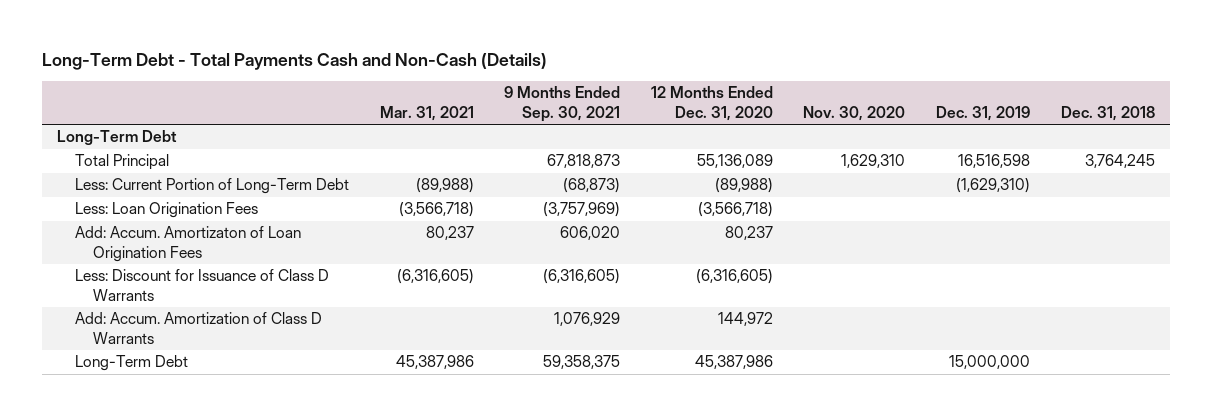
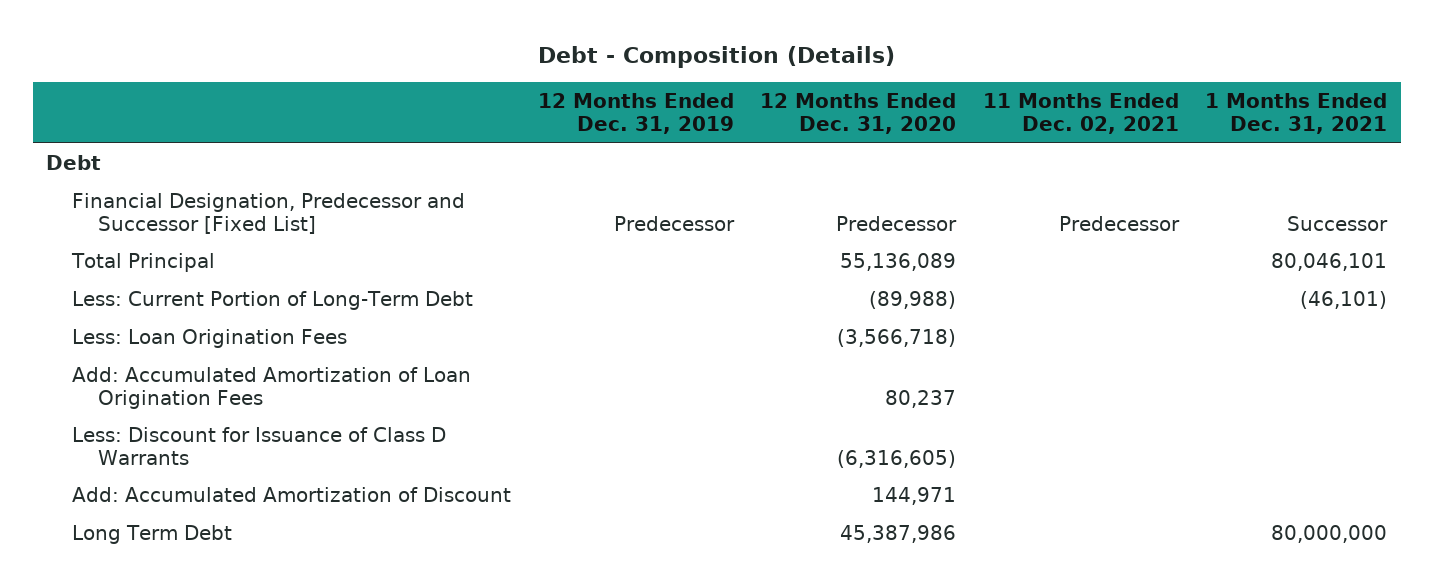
- Long-Term Debt - Total Payments Cash and Non-Cash (Details)
+ Debt - Composition (Details)
- | Mar. 31, 2021 | 9 Months Ended Sep. 30, 2021 | 12 Months Ended Dec. 31, 2020 | Nov. 30, 2020 | Dec. 31, 2019 | Dec. 31, 2018
+ | 12 Months Ended Dec. 31, 2019 | 12 Months Ended Dec. 31, 2020 | 11 Months Ended Dec. 02, 2021 | 1 Months Ended Dec. 31, 2021
- Long-Term Debt
+ Debt
+ Financial Designation, Predecessor and Successor [Fixed List] | Predecessor | Predecessor | Predecessor | Successor
- Add: Accum. Amortizaton of Loan Origination Fees | 80,237 | 606,020 | 80,237 | | |
+ Add: Accumulated Amortization of Loan Origination Fees | | 80,237 | |
- Add: Accum. Amortization of Class D Warrants | | 1,076,929 | 144,972 | | |
- Long-Term Debt | 45,387,986 | 59,358,375 | 45,387,986 | | 15,000,000 |
+ Add: Accumulated Amortization of Discount | | 144,971 | |
+ Long Term Debt | | 45,387,986 | | 80,000,000

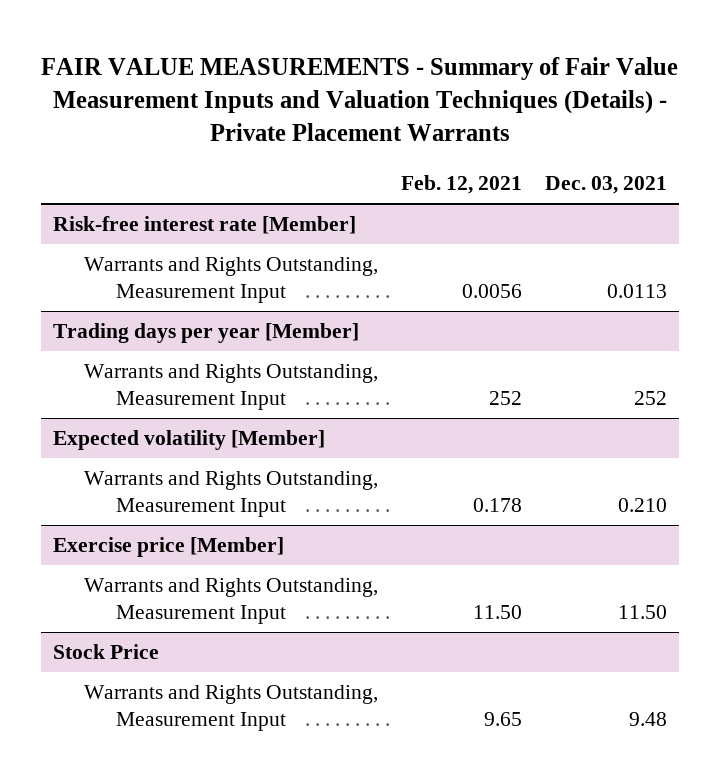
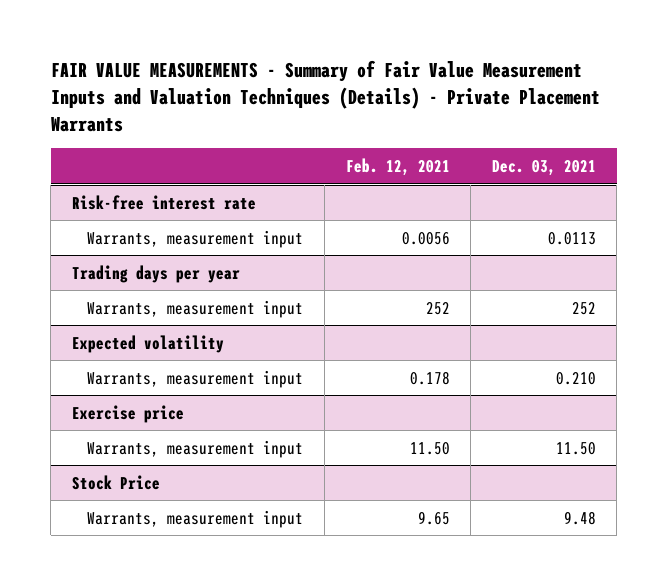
- Risk-free interest rate [Member]
- Warrants and Rights Outstanding, Measurement Input | 0.0056 | 0.0113
- Trading days per year [Member]
- Warrants and Rights Outstanding, Measurement Input | 252 | 252
- Expected volatility [Member]
- Warrants and Rights Outstanding, Measurement Input | 0.178 | 0.210
- Exercise price [Member]
- Warrants and Rights Outstanding, Measurement Input | 11.50 | 11.50
+ Risk-free interest rate
+ Warrants, measurement input | 0.0056 | 0.0113
+ Trading days per year
+ Warrants, measurement input | 252 | 252
+ Expected volatility
+ Warrants, measurement input | 0.178 | 0.210
+ Exercise price
+ Warrants, measurement input | 11.50 | 11.50
@ Stock Price
- Warrants and Rights Outstanding, Measurement Input | 9.65 | 9.48
+ Warrants, measurement input | 9.65 | 9.48

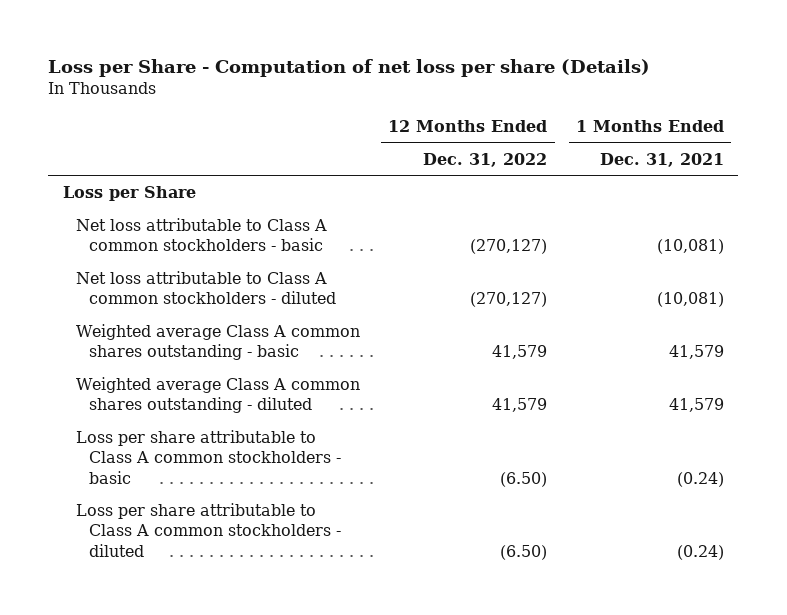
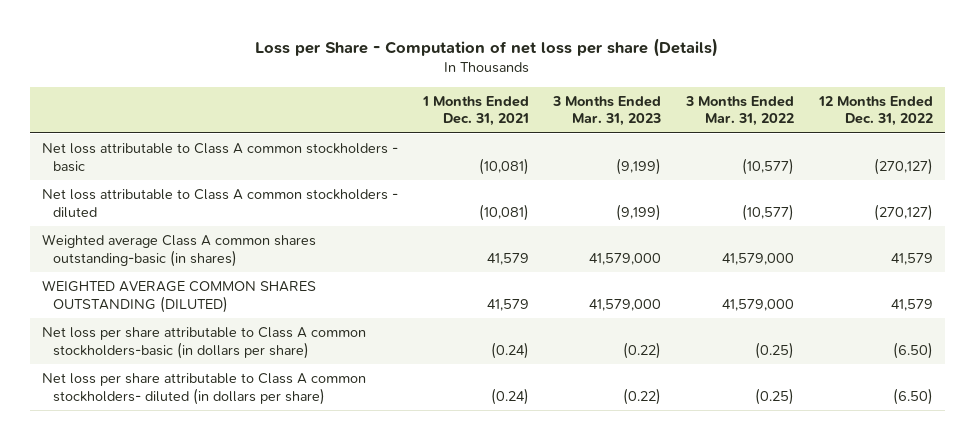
- | 12 Months Ended Dec. 31, 2022 | 1 Months Ended Dec. 31, 2021
+ | 1 Months Ended Dec. 31, 2021 | 3 Months Ended Mar. 31, 2023 | 3 Months Ended Mar. 31, 2022 | 12 Months Ended Dec. 31, 2022
- Loss per Share
- Weighted average Class A common shares outstanding - basic | 41,579 | 41,579
- Weighted average Class A common shares outstanding - diluted | 41,579 | 41,579
- Loss per share attributable to Class A common stockholders - basic | (6.50) | (0.24)
- Loss per share attributable to Class A common stockholders - diluted | (6.50) | (0.24)
+ Weighted average Class A common shares outstanding-basic (in shares) | 41,579 | 41,579,000 | 41,579,000 | 41,579
+ WEIGHTED AVERAGE COMMON SHARES OUTSTANDING (DILUTED) | 41,579 | 41,579,000 | 41,579,000 | 41,579
+ Net loss per share attributable to Class A common stockholders-basic (in dollars per share) | (0.24) | (0.22) | (0.25) | (6.50)
+ Net loss per share attributable to Class A common stockholders- diluted (in dollars per share) | (0.24) | (0.22) | (0.25) | (6.50)

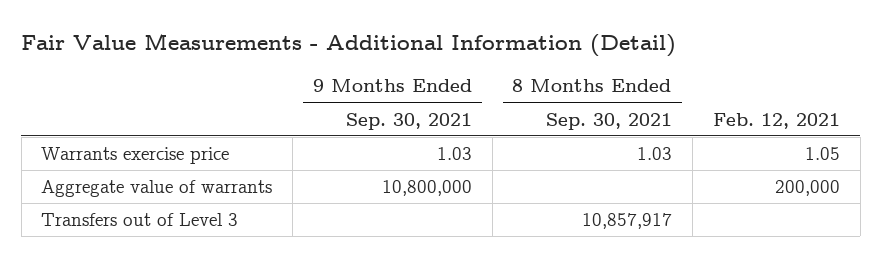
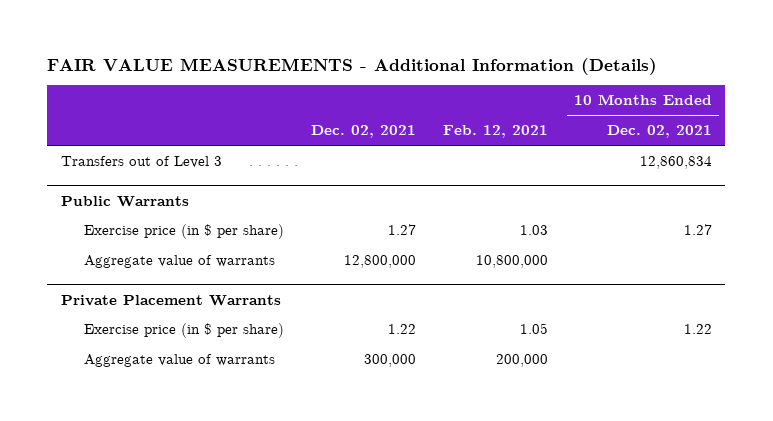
- Fair Value Measurements - Additional Information (Detail)
+ FAIR VALUE MEASUREMENTS - Additional Information (Details)
- | 9 Months Ended Sep. 30, 2021 | 8 Months Ended Sep. 30, 2021 | Feb. 12, 2021
+ | Dec. 02, 2021 | Feb. 12, 2021 | 10 Months Ended Dec. 02, 2021
- Warrants exercise price | 1.03 | 1.03 | 1.05
- Aggregate value of warrants | 10,800,000 | | 200,000
+ Public Warrants
+ Exercise price (in $ per share) | 1.27 | 1.03 | 1.27
+ Aggregate value of warrants | 12,800,000 | 10,800,000 |
+ Private Placement Warrants
+ Exercise price (in $ per share) | 1.22 | 1.05 | 1.22
+ Aggregate value of warrants | 300,000 | 200,000 |

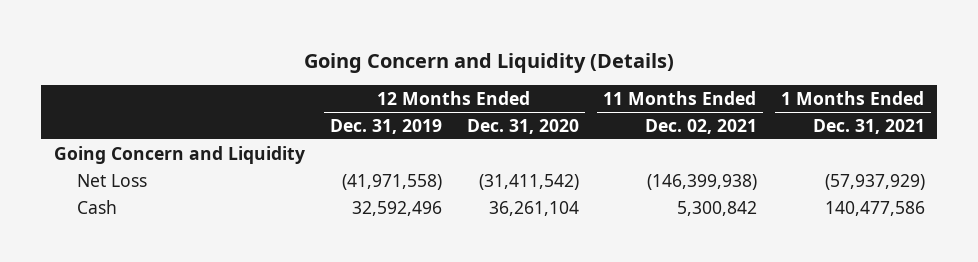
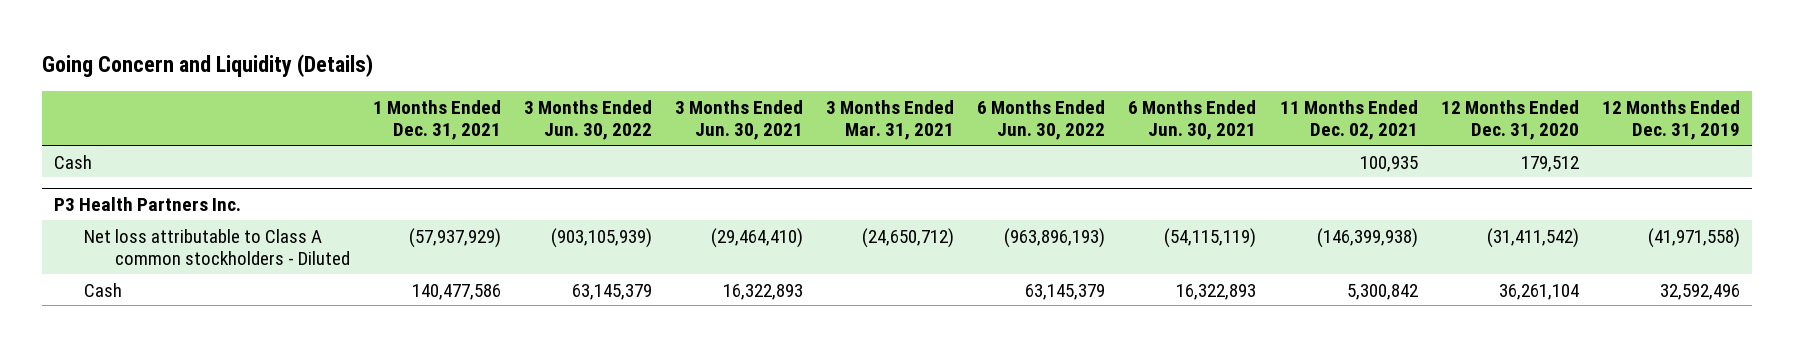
- | 12 Months Ended Dec. 31, 2019 | 12 Months Ended Dec. 31, 2020 | 11 Months Ended Dec. 02, 2021 | 1 Months Ended Dec. 31, 2021
+ | 1 Months Ended Dec. 31, 2021 | 3 Months Ended Jun. 30, 2022 | 3 Months Ended Jun. 30, 2021 | 3 Months Ended Mar. 31, 2021 | 6 Months Ended Jun. 30, 2022 | 6 Months Ended Jun. 30, 2021 | 11 Months Ended Dec. 02, 2021 | 12 Months Ended Dec. 31, 2020 | 12 Months Ended Dec. 31, 2019
- Going Concern and Liquidity
- Net Loss | (41,971,558) | (31,411,542) | (146,399,938) | (57,937,929)
+ Cash | | | | | | | 100,935 | 179,512 |
+ P3 Health Partners Inc.
+ Net loss attributable to Class A common stockholders - Diluted | (57,937,929) | (903,105,939) | (29,464,410) | (24,650,712) | (963,896,193) | (54,115,119) | (146,399,938) | (31,411,542) | (41,971,558)

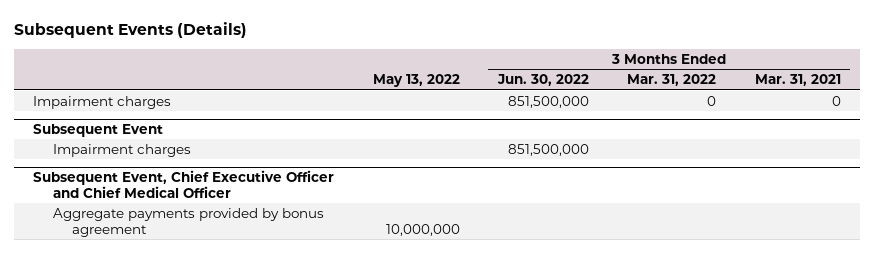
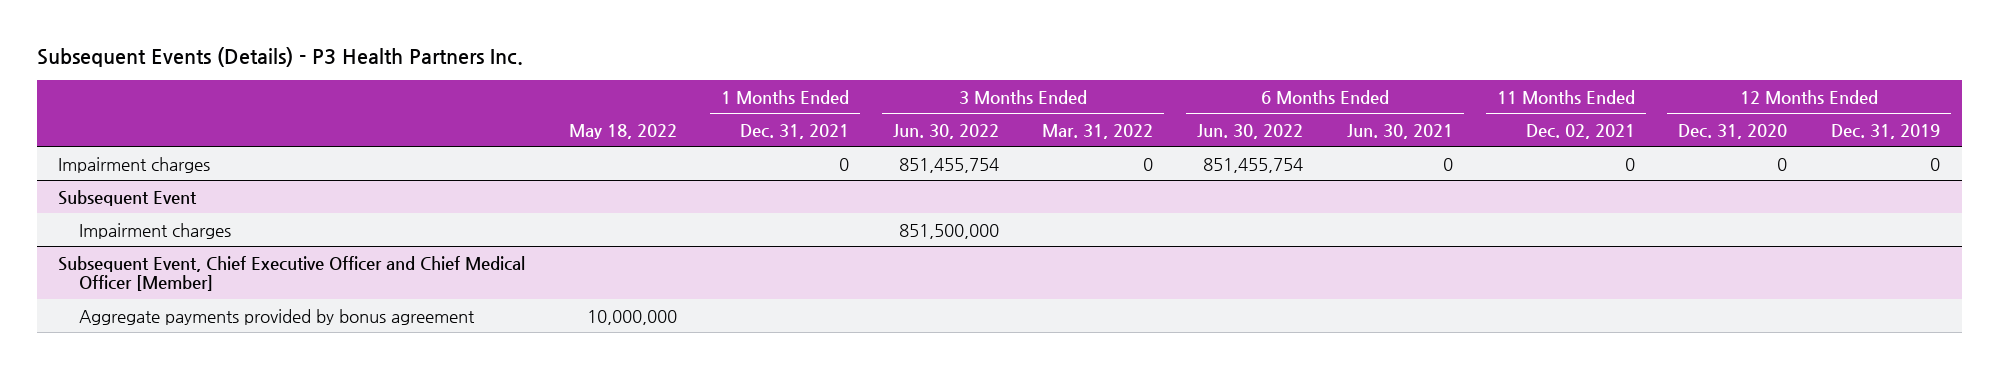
- Subsequent Events (Details)
+ Subsequent Events (Details) - P3 Health Partners Inc.
- | May 13, 2022 | 3 Months Ended Jun. 30, 2022 | 3 Months Ended Mar. 31, 2022 | 3 Months Ended Mar. 31, 2021
+ | May 18, 2022 | 1 Months Ended Dec. 31, 2021 | 3 Months Ended Jun. 30, 2022 | 3 Months Ended Mar. 31, 2022 | 6 Months Ended Jun. 30, 2022 | 6 Months Ended Jun. 30, 2021 | 11 Months Ended Dec. 02, 2021 | 12 Months Ended Dec. 31, 2020 | 12 Months Ended Dec. 31, 2019
- Impairment charges | | 851,500,000 | 0 | 0
+ Impairment charges | | 0 | 851,455,754 | 0 | 851,455,754 | 0 | 0 | 0 | 0
- Subsequent Event, Chief Executive Officer and Chief Medical Officer
+ Subsequent Event, Chief Executive Officer and Chief Medical Officer [Member]

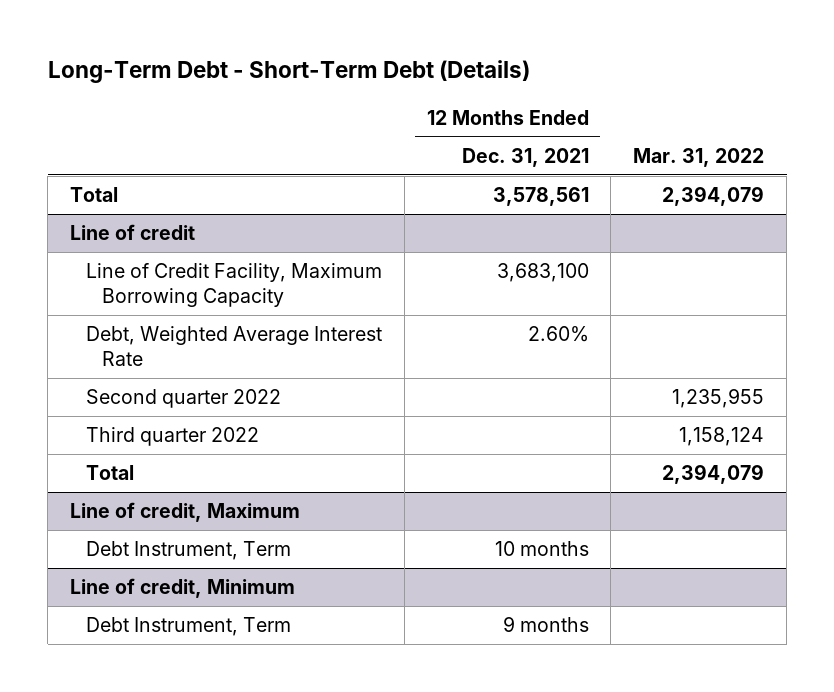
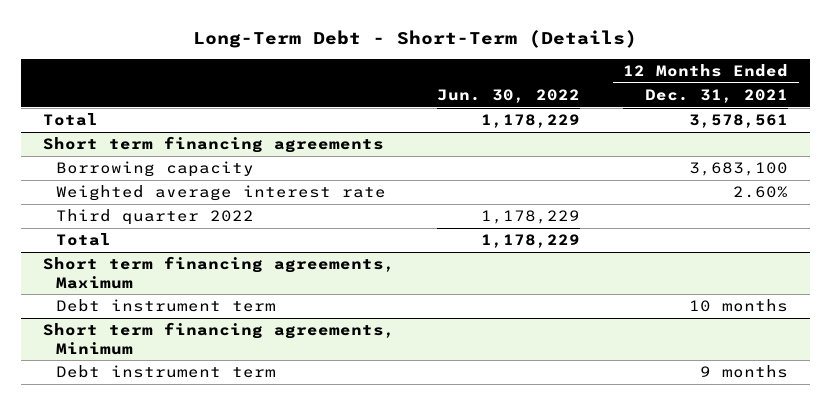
- Long-Term Debt - Short-Term Debt (Details)
+ Long-Term Debt - Short-Term (Details)
- | 12 Months Ended Dec. 31, 2021 | Mar. 31, 2022
+ | Jun. 30, 2022 | 12 Months Ended Dec. 31, 2021
- Line of credit
- Line of Credit Facility, Maximum Borrowing Capacity | 3,683,100 |
- Debt, Weighted Average Interest Rate | 2.60% |
- Second quarter 2022 | | 1,235,955
+ Short term financing agreements
+ Borrowing capacity | | 3,683,100
+ Weighted average interest rate | | 2.60%
- Line of credit, Maximum
- Debt Instrument, Term | 10 months |
- Line of credit, Minimum
- Debt Instrument, Term | 9 months |
+ Short term financing agreements, Maximum
+ Debt instrument term | | 10 months
+ Short term financing agreements, Minimum
+ Debt instrument term | | 9 months

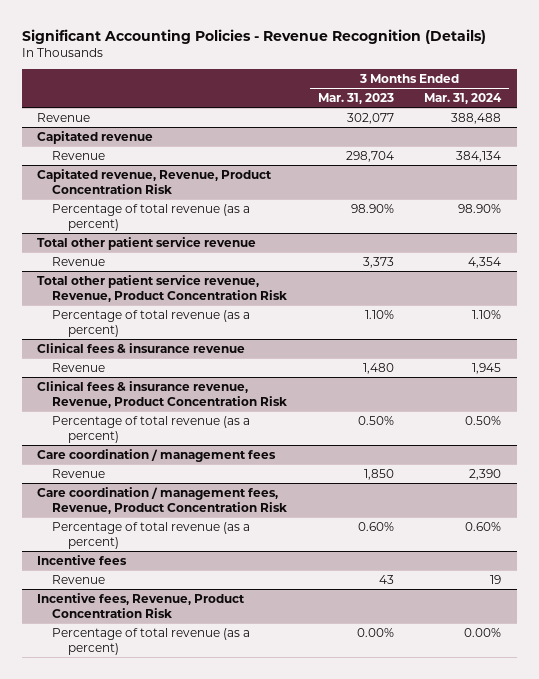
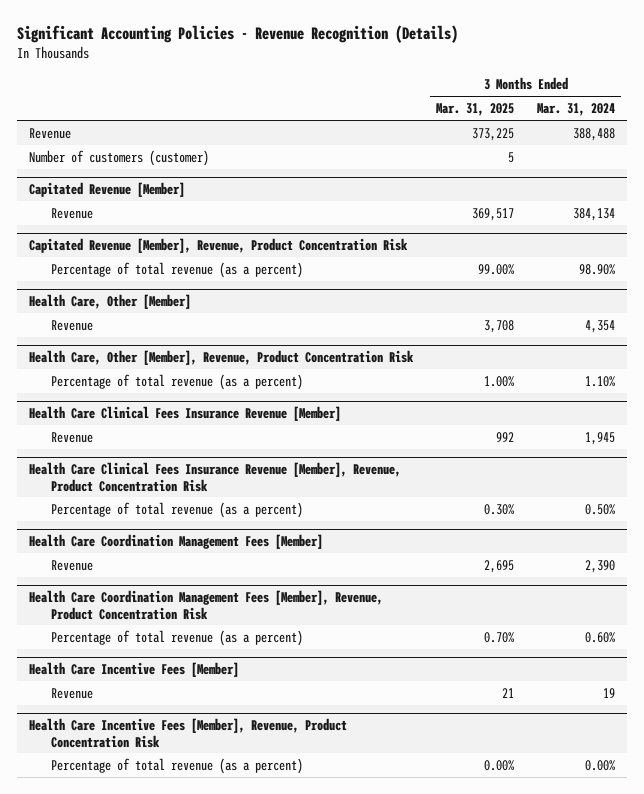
- | 3 Months Ended Mar. 31, 2023 | 3 Months Ended Mar. 31, 2024
+ | 3 Months Ended Mar. 31, 2025 | 3 Months Ended Mar. 31, 2024
- Capitated revenue
+ Number of customers (customer) | 5 |
+ Capitated Revenue [Member]
- Capitated revenue, Revenue, Product Concentration Risk
+ Capitated Revenue [Member], Revenue, Product Concentration Risk
- Total other patient service revenue
+ Health Care, Other [Member]
- Total other patient service revenue, Revenue, Product Concentration Risk
+ Health Care, Other [Member], Revenue, Product Concentration Risk
- Clinical fees & insurance revenue
+ Health Care Clinical Fees Insurance Revenue [Member]
- Clinical fees & insurance revenue, Revenue, Product Concentration Risk
+ Health Care Clinical Fees Insurance Revenue [Member], Revenue, Product Concentration Risk
- Care coordination / management fees
+ Health Care Coordination Management Fees [Member]
- Care coordination / management fees, Revenue, Product Concentration Risk
+ Health Care Coordination Management Fees [Member], Revenue, Product Concentration Risk
- Incentive fees
+ Health Care Incentive Fees [Member]
- Incentive fees, Revenue, Product Concentration Risk
+ Health Care Incentive Fees [Member], Revenue, Product Concentration Risk

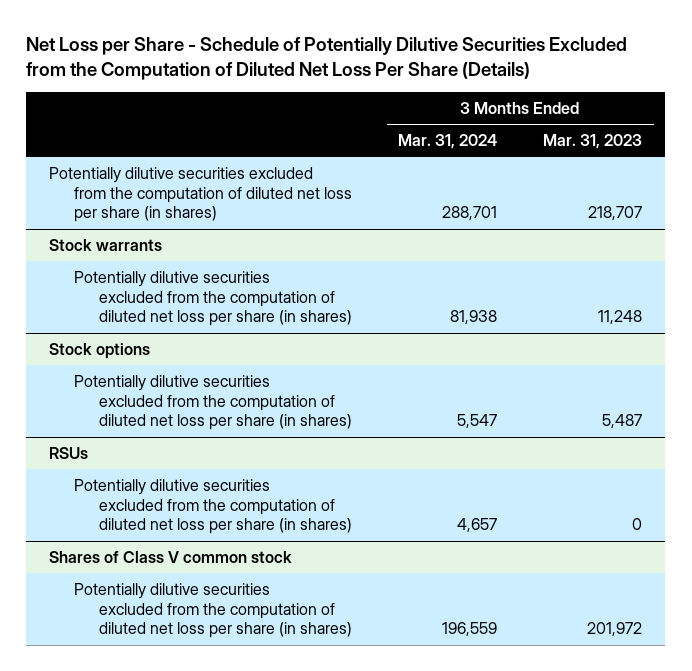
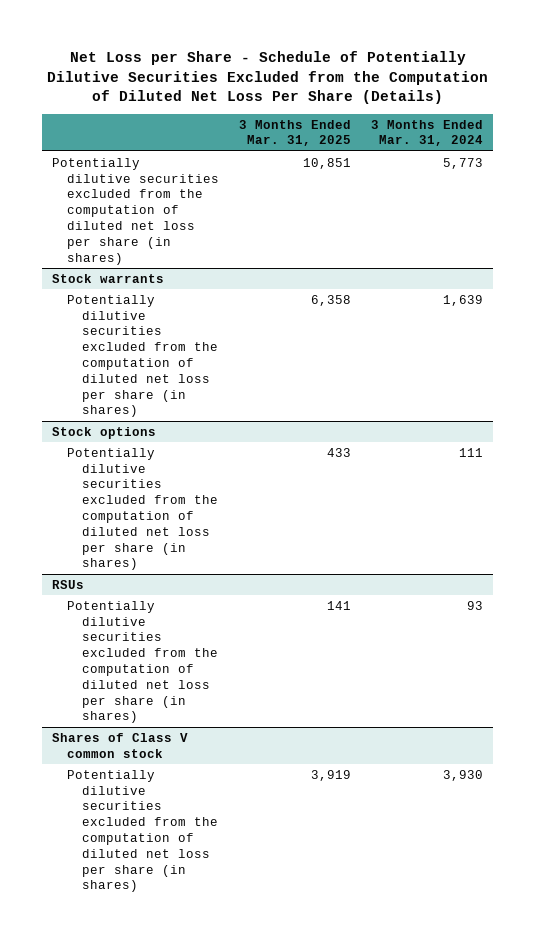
- | 3 Months Ended Mar. 31, 2024 | 3 Months Ended Mar. 31, 2023
+ | 3 Months Ended Mar. 31, 2025 | 3 Months Ended Mar. 31, 2024
- Potentially dilutive securities excluded from the computation of diluted net loss per share (in shares) | 288,701 | 218,707
+ Potentially dilutive securities excluded from the computation of diluted net loss per share (in shares) | 10,851 | 5,773
@ Stock warrants
- Potentially dilutive securities excluded from the computation of diluted net loss per share (in shares) | 81,938 | 11,248
+ Potentially dilutive securities excluded from the computation of diluted net loss per share (in shares) | 6,358 | 1,639
@ Stock options
- Potentially dilutive securities excluded from the computation of diluted net loss per share (in shares) | 5,547 | 5,487
+ Potentially dilutive securities excluded from the computation of diluted net loss per share (in shares) | 433 | 111
@ RSUs
- Potentially dilutive securities excluded from the computation of diluted net loss per share (in shares) | 4,657 | 0
+ Potentially dilutive securities excluded from the computation of diluted net loss per share (in shares) | 141 | 93
@ Shares of Class V common stock
- Potentially dilutive securities excluded from the computation of diluted net loss per share (in shares) | 196,559 | 201,972
+ Potentially dilutive securities excluded from the computation of diluted net loss per share (in shares) | 3,919 | 3,930

